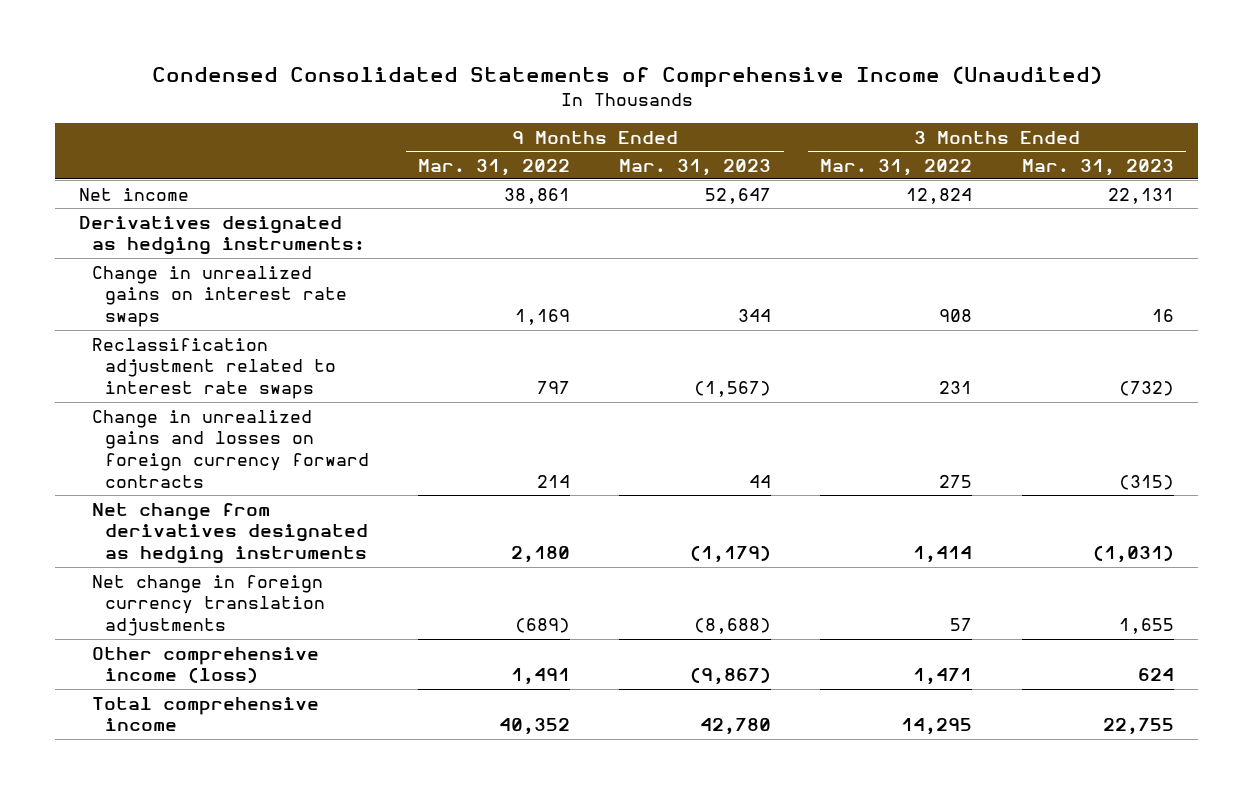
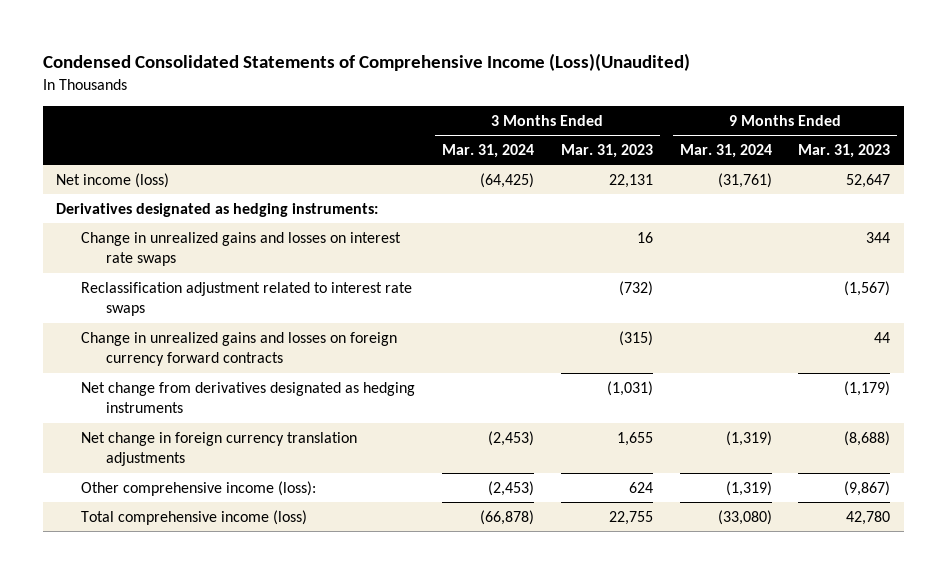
- Condensed Consolidated Statements of Comprehensive Income (Unaudited)
+ Condensed Consolidated Statements of Comprehensive Income (Loss)(Unaudited)
- | 9 Months Ended Mar. 31, 2022 | 9 Months Ended Mar. 31, 2023 | 3 Months Ended Mar. 31, 2022 | 3 Months Ended Mar. 31, 2023
+ | 3 Months Ended Mar. 31, 2024 | 3 Months Ended Mar. 31, 2023 | 9 Months Ended Mar. 31, 2024 | 9 Months Ended Mar. 31, 2023
- Net income | 38,861 | 52,647 | 12,824 | 22,131
+ Net income (loss) | (64,425) | 22,131 | (31,761) | 52,647
- Change in unrealized gains on interest rate swaps | 1,169 | 344 | 908 | 16
+ Change in unrealized gains and losses on interest rate swaps | | 16 | | 344
- Other comprehensive income (loss) | 1,491 | (9,867) | 1,471 | 624
- Total comprehensive income | 40,352 | 42,780 | 14,295 | 22,755
+ Other comprehensive income (loss): | (2,453) | 624 | (1,319) | (9,867)
+ Total comprehensive income (loss) | (66,878) | 22,755 | (33,080) | 42,780

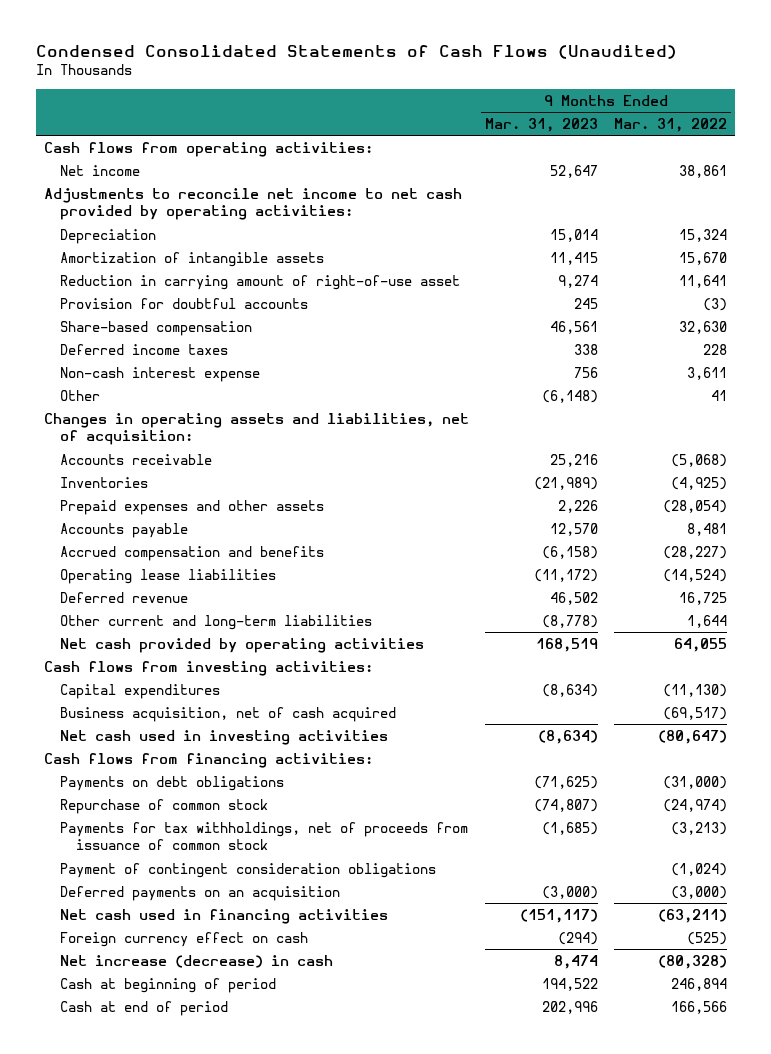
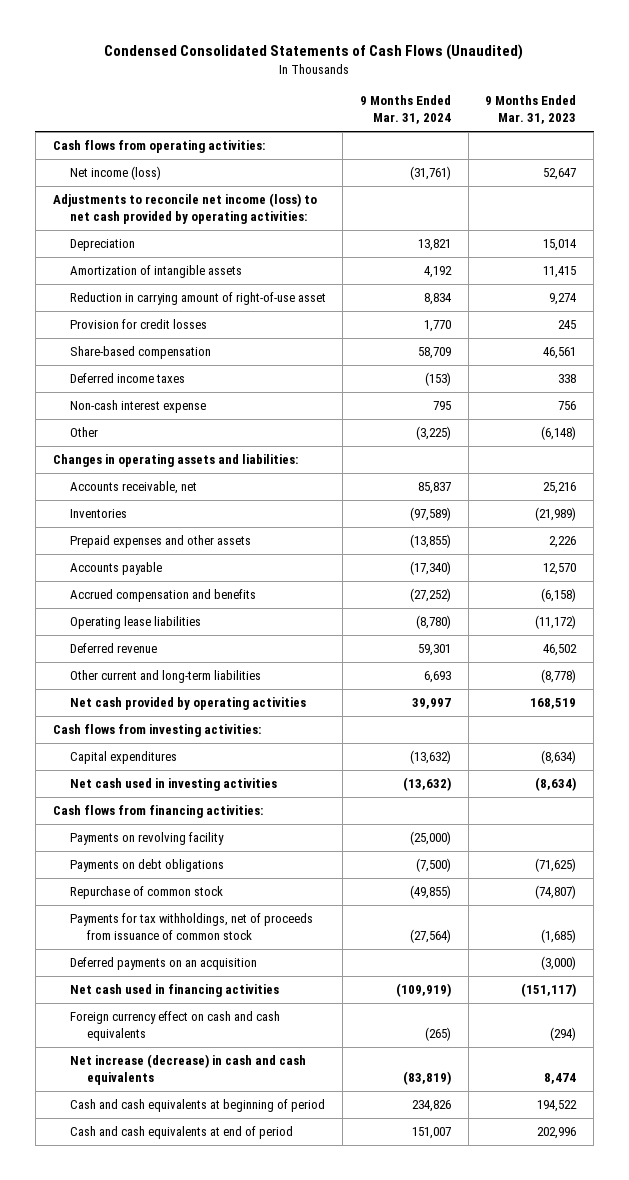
- | 9 Months Ended Mar. 31, 2023 | 9 Months Ended Mar. 31, 2022
+ | 9 Months Ended Mar. 31, 2024 | 9 Months Ended Mar. 31, 2023
- Net income | 52,647 | 38,861
- Adjustments to reconcile net income to net cash provided by operating activities:
+ Net income (loss) | (31,761) | 52,647
+ Adjustments to reconcile net income (loss) to net cash provided by operating activities:
- Provision for doubtful accounts | 245 | (3)
+ Provision for credit losses | 1,770 | 245
- Changes in operating assets and liabilities, net of acquisition:
- Accounts receivable | 25,216 | (5,068)
+ Changes in operating assets and liabilities:
+ Accounts receivable, net | 85,837 | 25,216
- Business acquisition, net of cash acquired | | (69,517)
+ Payments on revolving facility | (25,000) |
- Payment of contingent consideration obligations | | (1,024)
- Foreign currency effect on cash | (294) | (525)
- Net increase (decrease) in cash | 8,474 | (80,328)
- Cash at beginning of period | 194,522 | 246,894
- Cash at end of period | 202,996 | 166,566
+ Foreign currency effect on cash and cash equivalents | (265) | (294)
+ Net increase (decrease) in cash and cash equivalents | (83,819) | 8,474
+ Cash and cash equivalents at beginning of period | 234,826 | 194,522
+ Cash and cash equivalents at end of period | 151,007 | 202,996

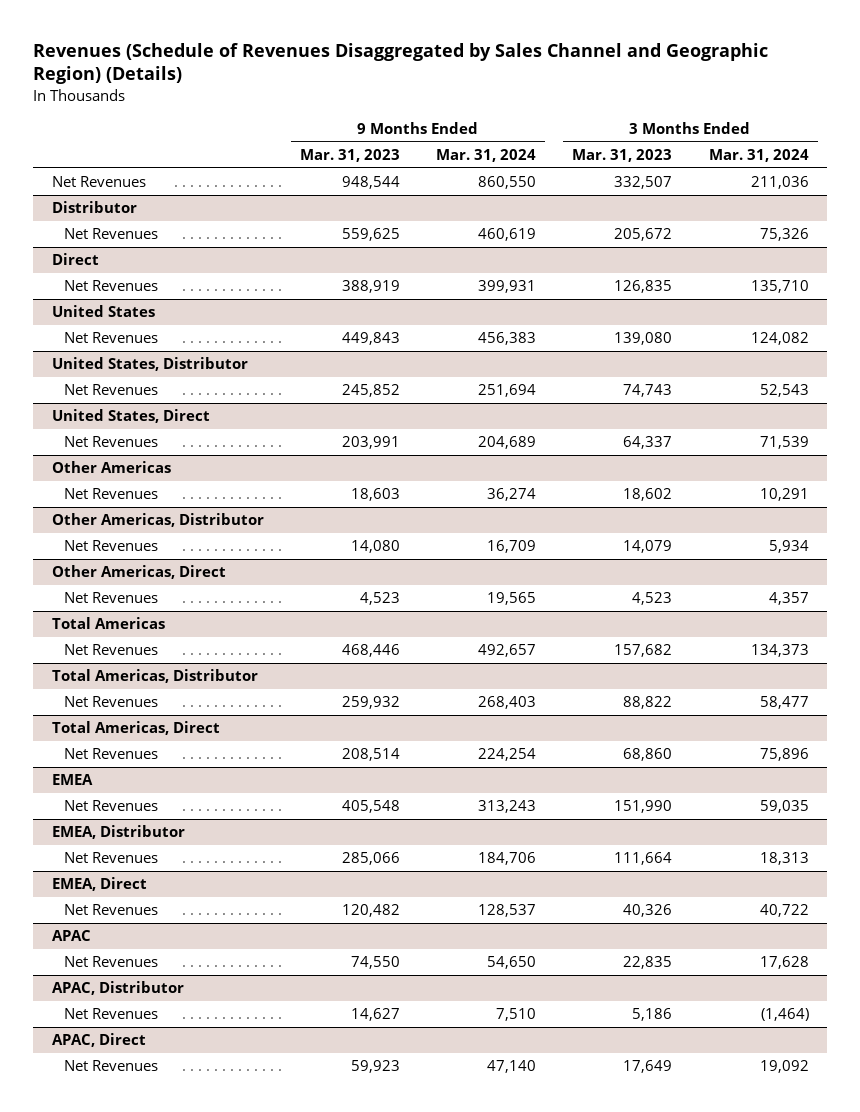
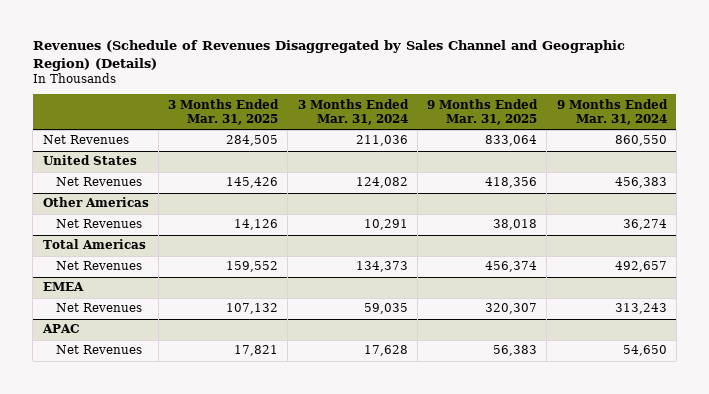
- | 9 Months Ended Mar. 31, 2023 | 9 Months Ended Mar. 31, 2024 | 3 Months Ended Mar. 31, 2023 | 3 Months Ended Mar. 31, 2024
+ | 3 Months Ended Mar. 31, 2025 | 3 Months Ended Mar. 31, 2024 | 9 Months Ended Mar. 31, 2025 | 9 Months Ended Mar. 31, 2024
- Distributor
- Net Revenues | 559,625 | 460,619 | 205,672 | 75,326
- Direct
- Net Revenues | 388,919 | 399,931 | 126,835 | 135,710
- United States, Distributor
- Net Revenues | 245,852 | 251,694 | 74,743 | 52,543
- United States, Direct
- Net Revenues | 203,991 | 204,689 | 64,337 | 71,539
- Other Americas, Distributor
- Net Revenues | 14,080 | 16,709 | 14,079 | 5,934
- Other Americas, Direct
- Net Revenues | 4,523 | 19,565 | 4,523 | 4,357
- Total Americas, Distributor
- Net Revenues | 259,932 | 268,403 | 88,822 | 58,477
- Total Americas, Direct
- Net Revenues | 208,514 | 224,254 | 68,860 | 75,896
- EMEA, Distributor
- Net Revenues | 285,066 | 184,706 | 111,664 | 18,313
- EMEA, Direct
- Net Revenues | 120,482 | 128,537 | 40,326 | 40,722
- APAC, Distributor
- Net Revenues | 14,627 | 7,510 | 5,186 | (1,464)
- APAC, Direct
- Net Revenues | 59,923 | 47,140 | 17,649 | 19,092

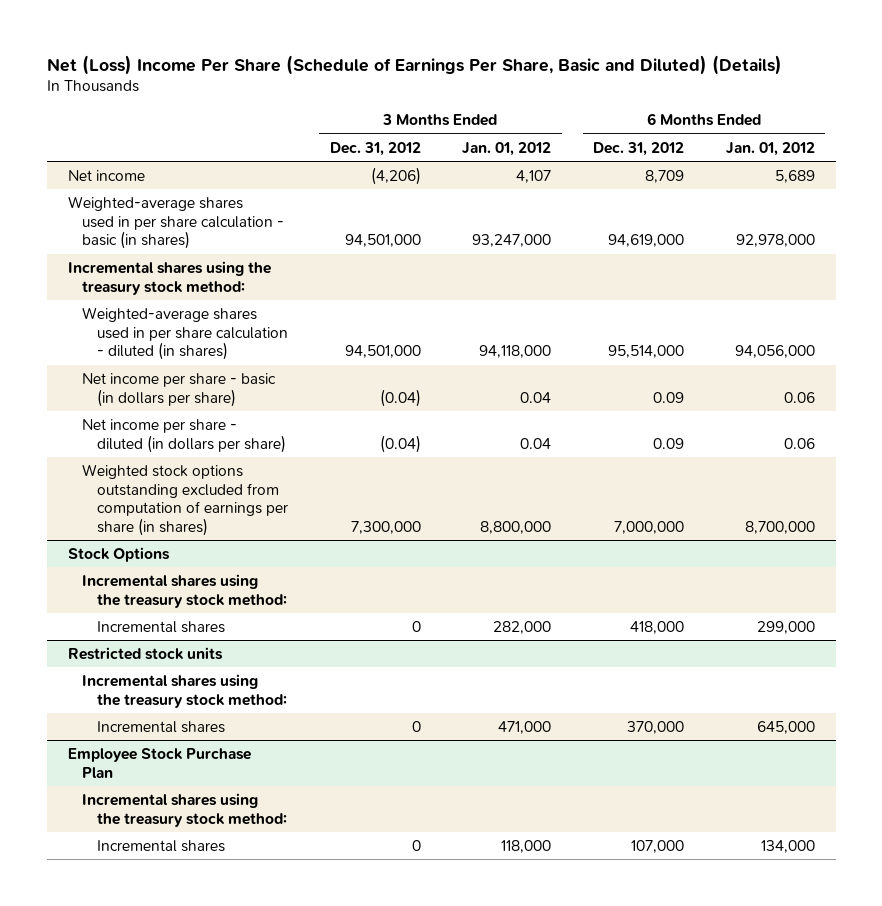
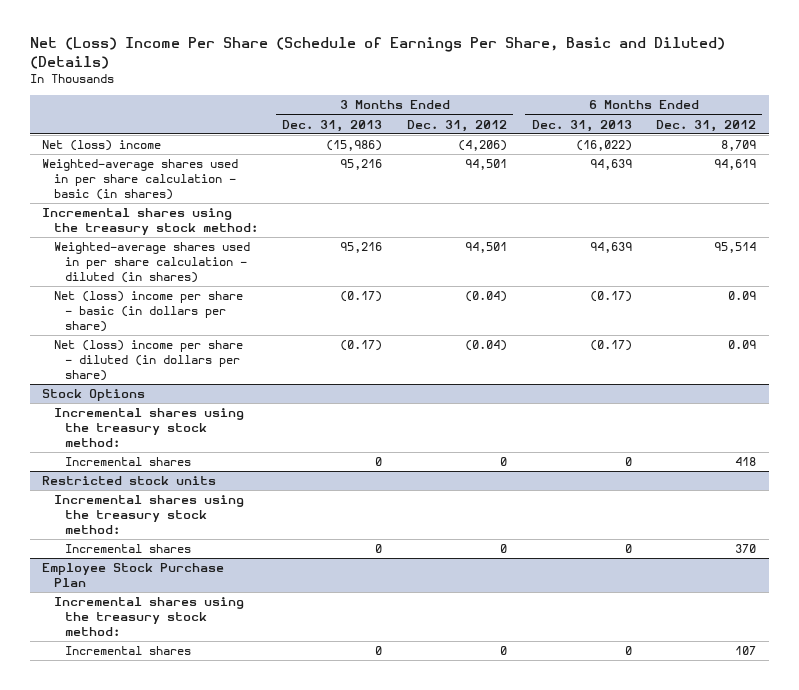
- | 3 Months Ended Dec. 31, 2012 | 3 Months Ended Jan. 01, 2012 | 6 Months Ended Dec. 31, 2012 | 6 Months Ended Jan. 01, 2012
+ | 3 Months Ended Dec. 31, 2013 | 3 Months Ended Dec. 31, 2012 | 6 Months Ended Dec. 31, 2013 | 6 Months Ended Dec. 31, 2012
- Net income | (4,206) | 4,107 | 8,709 | 5,689
- Weighted-average shares used in per share calculation - basic (in shares) | 94,501,000 | 93,247,000 | 94,619,000 | 92,978,000
+ Net (loss) income | (15,986) | (4,206) | (16,022) | 8,709
+ Weighted-average shares used in per share calculation - basic (in shares) | 95,216 | 94,501 | 94,639 | 94,619
- Weighted-average shares used in per share calculation - diluted (in shares) | 94,501,000 | 94,118,000 | 95,514,000 | 94,056,000
- Net income per share - basic (in dollars per share) | (0.04) | 0.04 | 0.09 | 0.06
- Net income per share - diluted (in dollars per share) | (0.04) | 0.04 | 0.09 | 0.06
- Weighted stock options outstanding excluded from computation of earnings per share (in shares) | 7,300,000 | 8,800,000 | 7,000,000 | 8,700,000
+ Weighted-average shares used in per share calculation - diluted (in shares) | 95,216 | 94,501 | 94,639 | 95,514
+ Net (loss) income per share - basic (in dollars per share) | (0.17) | (0.04) | (0.17) | 0.09
+ Net (loss) income per share - diluted (in dollars per share) | (0.17) | (0.04) | (0.17) | 0.09
@ Stock Options
- Incremental shares | 0 | 282,000 | 418,000 | 299,000
+ Incremental shares | 0 | 0 | 0 | 418
@ Restricted stock units
- Incremental shares | 0 | 471,000 | 370,000 | 645,000
+ Incremental shares | 0 | 0 | 0 | 370
@ Employee Stock Purchase Plan
- Incremental shares | 0 | 118,000 | 107,000 | 134,000
+ Incremental shares | 0 | 0 | 0 | 107

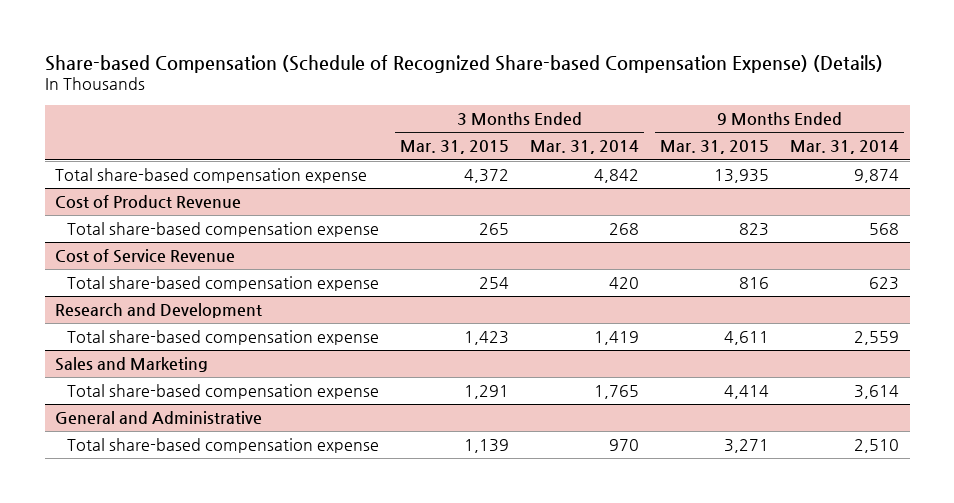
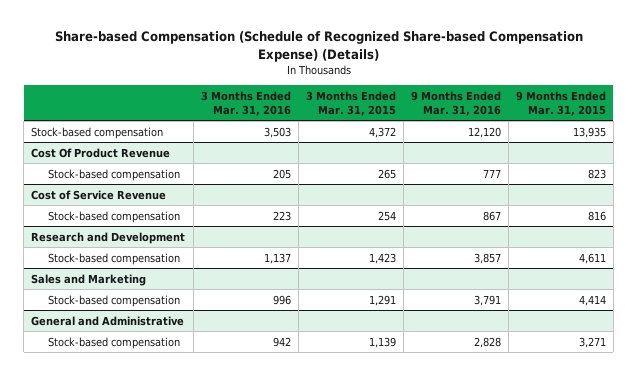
- | 3 Months Ended Mar. 31, 2015 | 3 Months Ended Mar. 31, 2014 | 9 Months Ended Mar. 31, 2015 | 9 Months Ended Mar. 31, 2014
+ | 3 Months Ended Mar. 31, 2016 | 3 Months Ended Mar. 31, 2015 | 9 Months Ended Mar. 31, 2016 | 9 Months Ended Mar. 31, 2015
- Total share-based compensation expense | 4,372 | 4,842 | 13,935 | 9,874
- Cost of Product Revenue
- Total share-based compensation expense | 265 | 268 | 823 | 568
+ Stock-based compensation | 3,503 | 4,372 | 12,120 | 13,935
+ Cost Of Product Revenue
+ Stock-based compensation | 205 | 265 | 777 | 823
@ Cost of Service Revenue
- Total share-based compensation expense | 254 | 420 | 816 | 623
+ Stock-based compensation | 223 | 254 | 867 | 816
@ Research and Development
- Total share-based compensation expense | 1,423 | 1,419 | 4,611 | 2,559
+ Stock-based compensation | 1,137 | 1,423 | 3,857 | 4,611
@ Sales and Marketing
- Total share-based compensation expense | 1,291 | 1,765 | 4,414 | 3,614
+ Stock-based compensation | 996 | 1,291 | 3,791 | 4,414
@ General and Administrative
- Total share-based compensation expense | 1,139 | 970 | 3,271 | 2,510
+ Stock-based compensation | 942 | 1,139 | 2,828 | 3,271

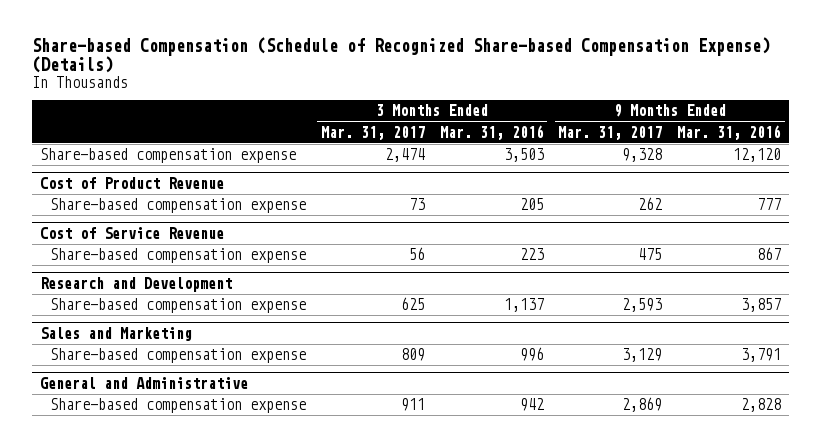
- | 3 Months Ended Mar. 31, 2016 | 3 Months Ended Mar. 31, 2015 | 9 Months Ended Mar. 31, 2016 | 9 Months Ended Mar. 31, 2015
+ | 3 Months Ended Mar. 31, 2017 | 3 Months Ended Mar. 31, 2016 | 9 Months Ended Mar. 31, 2017 | 9 Months Ended Mar. 31, 2016
- Stock-based compensation | 3,503 | 4,372 | 12,120 | 13,935
- Cost Of Product Revenue
- Stock-based compensation | 205 | 265 | 777 | 823
+ Share-based compensation expense | 2,474 | 3,503 | 9,328 | 12,120
+ Cost of Product Revenue
+ Share-based compensation expense | 73 | 205 | 262 | 777
@ Cost of Service Revenue
- Stock-based compensation | 223 | 254 | 867 | 816
+ Share-based compensation expense | 56 | 223 | 475 | 867
@ Research and Development
- Stock-based compensation | 1,137 | 1,423 | 3,857 | 4,611
+ Share-based compensation expense | 625 | 1,137 | 2,593 | 3,857
@ Sales and Marketing
- Stock-based compensation | 996 | 1,291 | 3,791 | 4,414
+ Share-based compensation expense | 809 | 996 | 3,129 | 3,791
@ General and Administrative
- Stock-based compensation | 942 | 1,139 | 2,828 | 3,271
+ Share-based compensation expense | 911 | 942 | 2,869 | 2,828

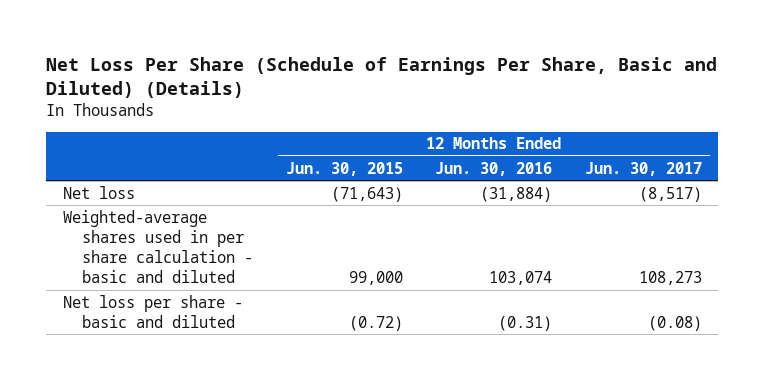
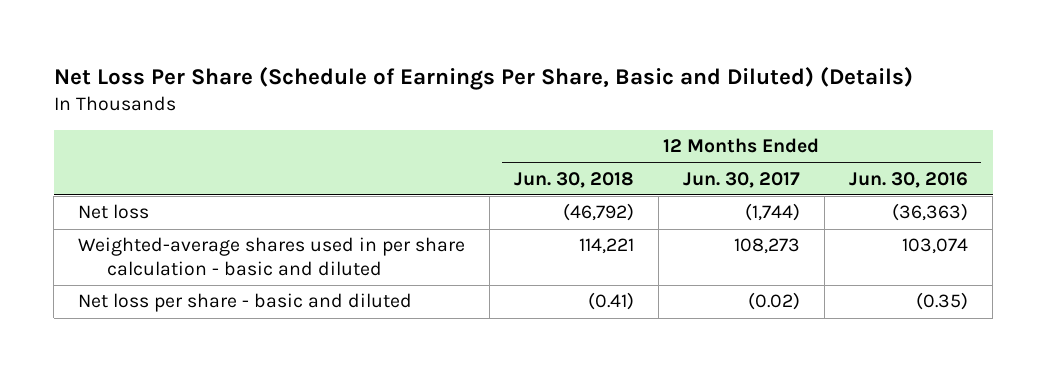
- | 12 Months Ended Jun. 30, 2015 | 12 Months Ended Jun. 30, 2016 | 12 Months Ended Jun. 30, 2017
+ | 12 Months Ended Jun. 30, 2018 | 12 Months Ended Jun. 30, 2017 | 12 Months Ended Jun. 30, 2016
- Net loss | (71,643) | (31,884) | (8,517)
+ Net loss | (46,792) | (1,744) | (36,363)
- Net loss per share - basic and diluted | (0.72) | (0.31) | (0.08)
+ Net loss per share - basic and diluted | (0.41) | (0.02) | (0.35)

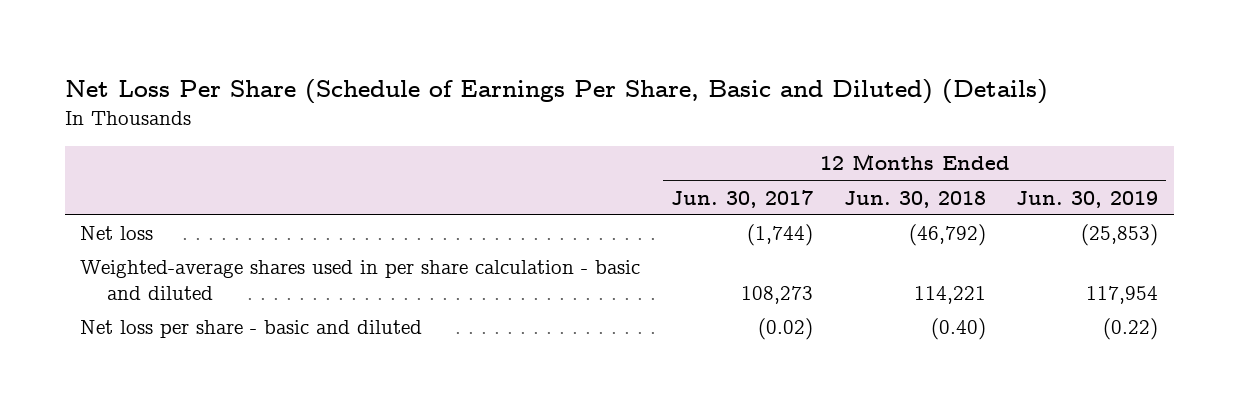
- | 12 Months Ended Jun. 30, 2018 | 12 Months Ended Jun. 30, 2017 | 12 Months Ended Jun. 30, 2016
+ | 12 Months Ended Jun. 30, 2017 | 12 Months Ended Jun. 30, 2018 | 12 Months Ended Jun. 30, 2019
- Net loss per share - basic and diluted | (0.41) | (0.02) | (0.35)
+ Net loss per share - basic and diluted | (0.02) | (0.40) | (0.22)

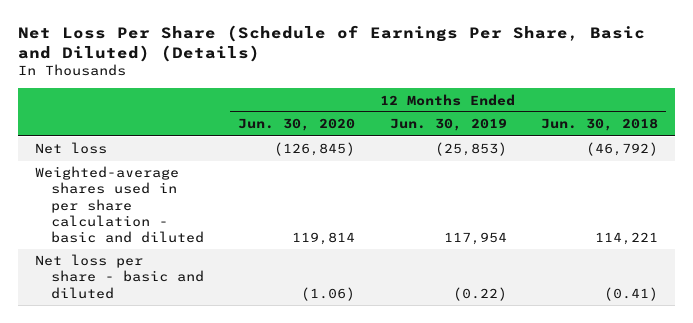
- | 12 Months Ended Jun. 30, 2017 | 12 Months Ended Jun. 30, 2018 | 12 Months Ended Jun. 30, 2019
+ | 12 Months Ended Jun. 30, 2020 | 12 Months Ended Jun. 30, 2019 | 12 Months Ended Jun. 30, 2018
- Net loss per share - basic and diluted | (0.02) | (0.40) | (0.22)
+ Net loss per share - basic and diluted | (1.06) | (0.22) | (0.41)

